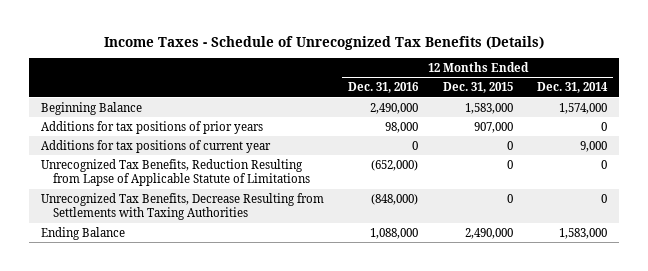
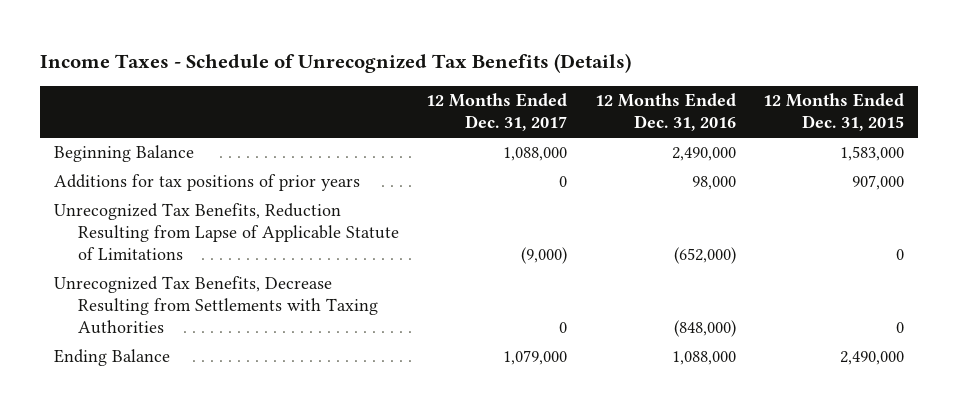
- | 12 Months Ended Dec. 31, 2016 | 12 Months Ended Dec. 31, 2015 | 12 Months Ended Dec. 31, 2014
+ | 12 Months Ended Dec. 31, 2017 | 12 Months Ended Dec. 31, 2016 | 12 Months Ended Dec. 31, 2015
- Additions for tax positions of current year | 0 | 0 | 9,000

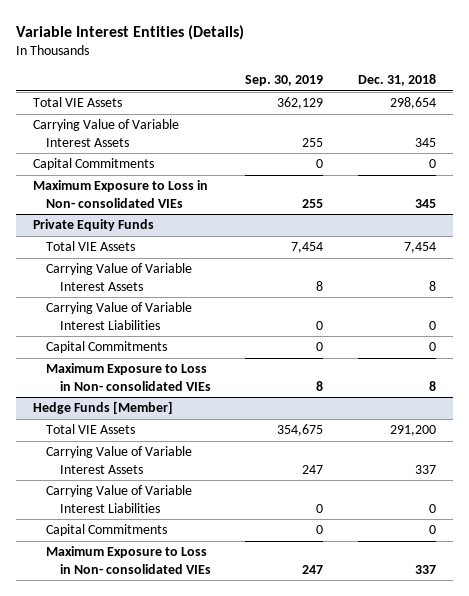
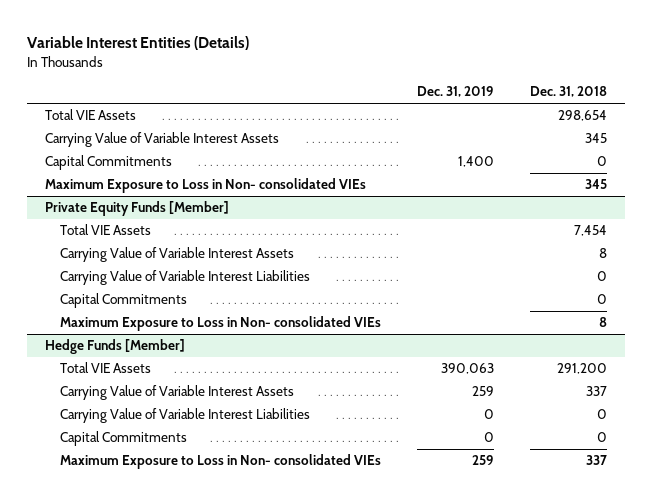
- | Sep. 30, 2019 | Dec. 31, 2018
+ | Dec. 31, 2019 | Dec. 31, 2018
- Private Equity Funds
+ Private Equity Funds [Member]

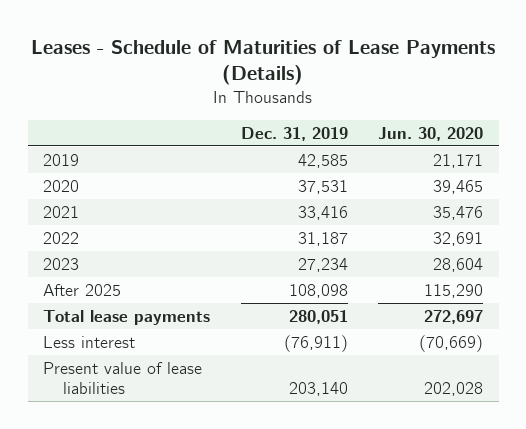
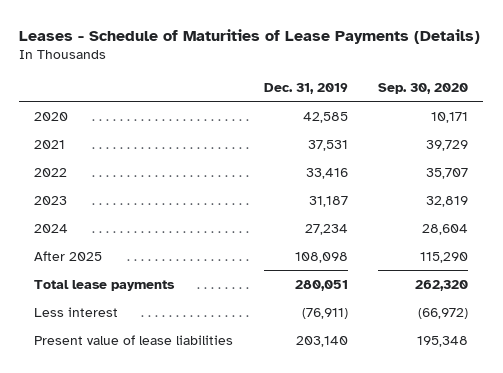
- | Dec. 31, 2019 | Jun. 30, 2020
+ | Dec. 31, 2019 | Sep. 30, 2020
- 2019 | 42,585 | 21,171
- 2020 | 37,531 | 39,465
- 2021 | 33,416 | 35,476
- 2022 | 31,187 | 32,691
- 2023 | 27,234 | 28,604
+ 2020 | 42,585 | 10,171
+ 2021 | 37,531 | 39,729
+ 2022 | 33,416 | 35,707
+ 2023 | 31,187 | 32,819
+ 2024 | 27,234 | 28,604

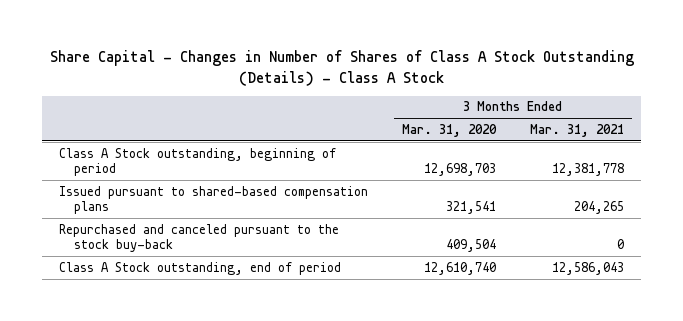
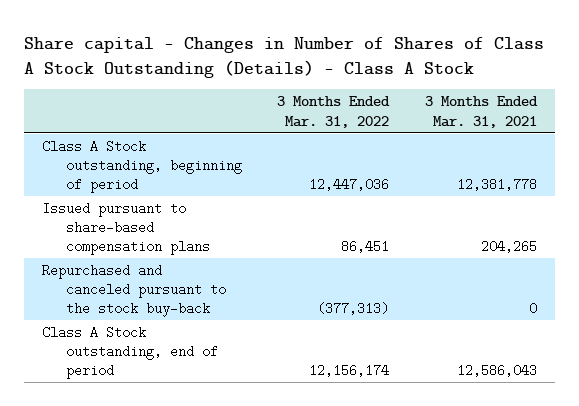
- Share Capital - Changes in Number of Shares of Class A Stock Outstanding (Details) - Class A Stock
+ Share capital - Changes in Number of Shares of Class A Stock Outstanding (Details) - Class A Stock
- | 3 Months Ended Mar. 31, 2020 | 3 Months Ended Mar. 31, 2021
+ | 3 Months Ended Mar. 31, 2022 | 3 Months Ended Mar. 31, 2021
- Issued pursuant to shared-based compensation plans | 321,541 | 204,265
+ Issued pursuant to share-based compensation plans | 86,451 | 204,265

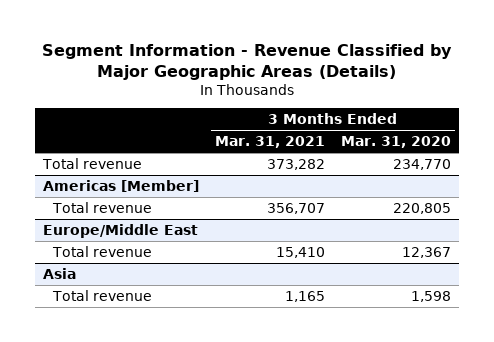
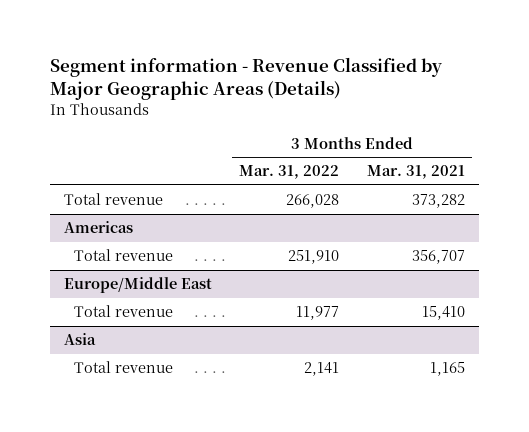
- Segment Information - Revenue Classified by Major Geographic Areas (Details)
+ Segment information - Revenue Classified by Major Geographic Areas (Details)
- | 3 Months Ended Mar. 31, 2021 | 3 Months Ended Mar. 31, 2020
+ | 3 Months Ended Mar. 31, 2022 | 3 Months Ended Mar. 31, 2021
- Americas [Member]
+ Americas

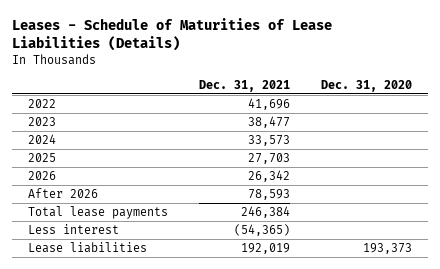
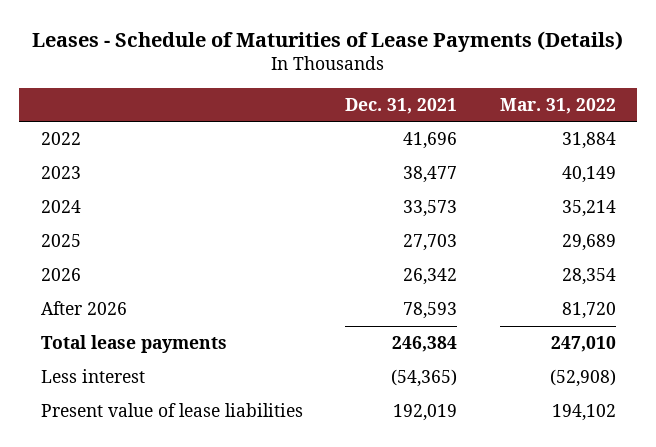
- Leases - Schedule of Maturities of Lease Liabilities (Details)
+ Leases - Schedule of Maturities of Lease Payments (Details)
- | Dec. 31, 2021 | Dec. 31, 2020
+ | Dec. 31, 2021 | Mar. 31, 2022
- Lease liabilities | 192,019 | 193,373
+ Present value of lease liabilities | 192,019 | 194,102

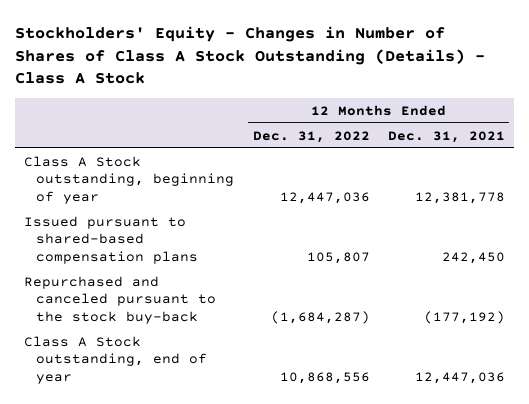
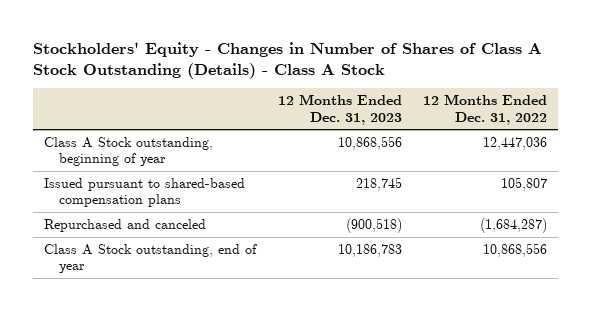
- | 12 Months Ended Dec. 31, 2022 | 12 Months Ended Dec. 31, 2021
+ | 12 Months Ended Dec. 31, 2023 | 12 Months Ended Dec. 31, 2022
- Repurchased and canceled pursuant to the stock buy-back | (1,684,287) | (177,192)
+ Repurchased and canceled | (900,518) | (1,684,287)

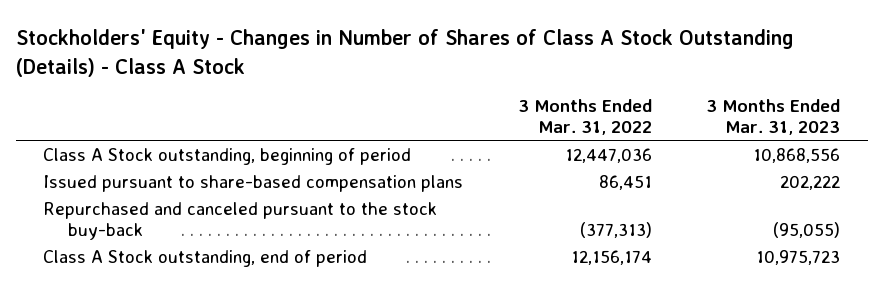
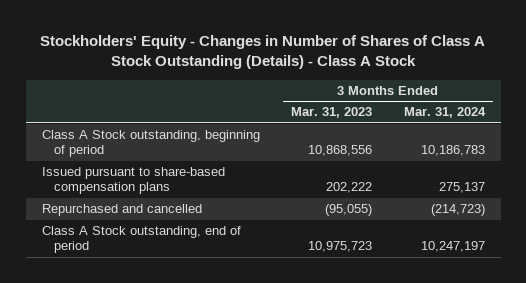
- | 3 Months Ended Mar. 31, 2022 | 3 Months Ended Mar. 31, 2023
+ | 3 Months Ended Mar. 31, 2023 | 3 Months Ended Mar. 31, 2024
- Repurchased and canceled pursuant to the stock buy-back | (377,313) | (95,055)
+ Repurchased and cancelled | (95,055) | (214,723)

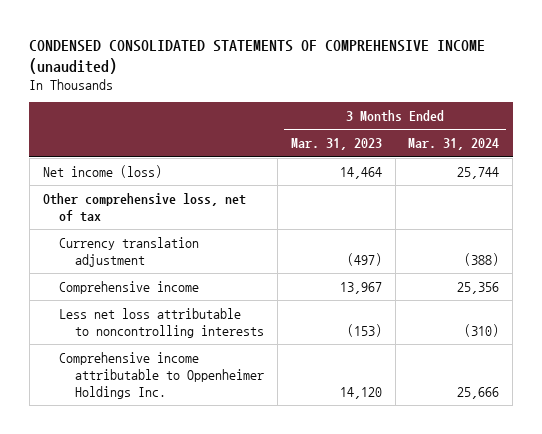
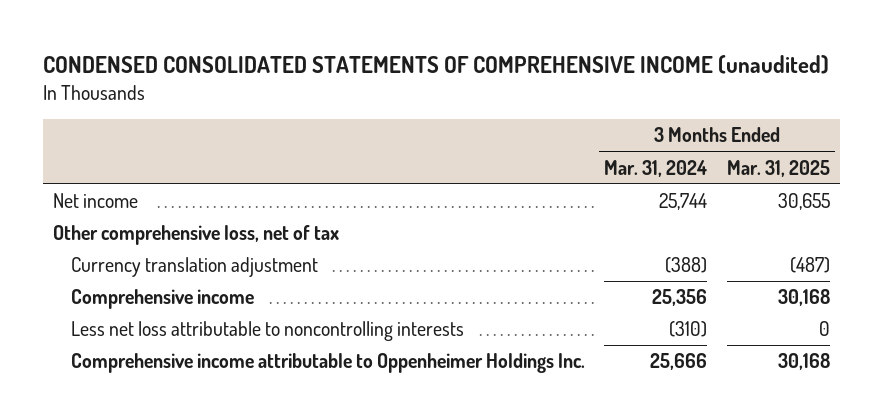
- | 3 Months Ended Mar. 31, 2023 | 3 Months Ended Mar. 31, 2024
+ | 3 Months Ended Mar. 31, 2024 | 3 Months Ended Mar. 31, 2025
- Net income (loss) | 14,464 | 25,744
+ Net income | 25,744 | 30,655

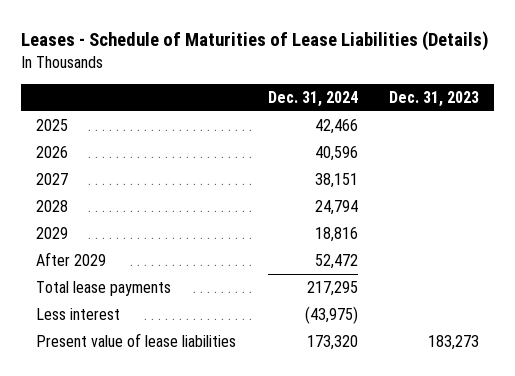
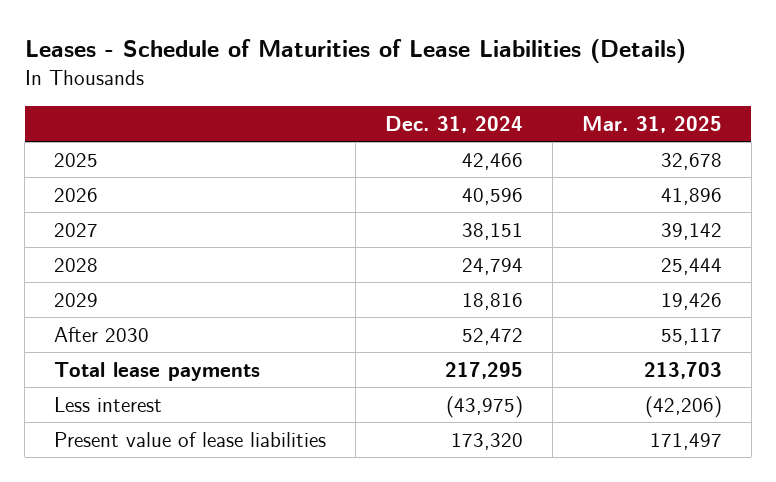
- | Dec. 31, 2024 | Dec. 31, 2023
+ | Dec. 31, 2024 | Mar. 31, 2025
- After 2029 | 52,472 |
+ After 2030 | 52,472 | 55,117

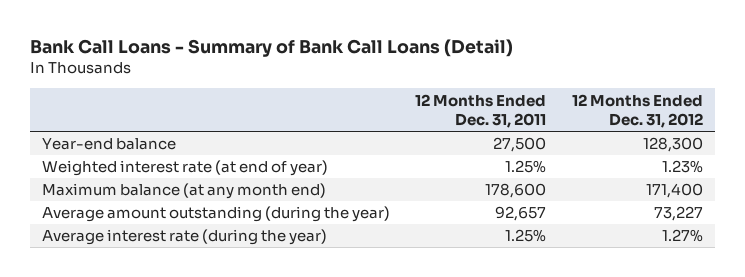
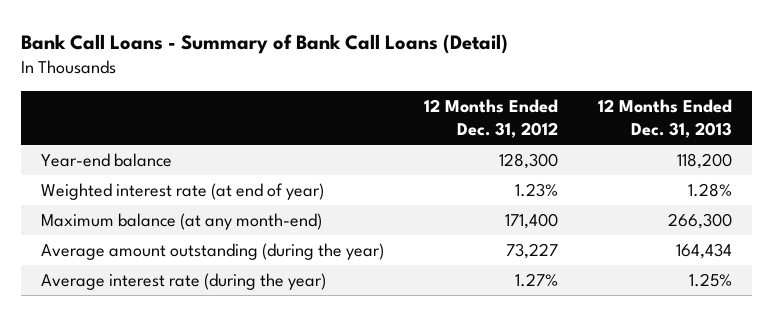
- | 12 Months Ended Dec. 31, 2011 | 12 Months Ended Dec. 31, 2012
+ | 12 Months Ended Dec. 31, 2012 | 12 Months Ended Dec. 31, 2013
- Maximum balance (at any month end) | 178,600 | 171,400
+ Maximum balance (at any month-end) | 171,400 | 266,300

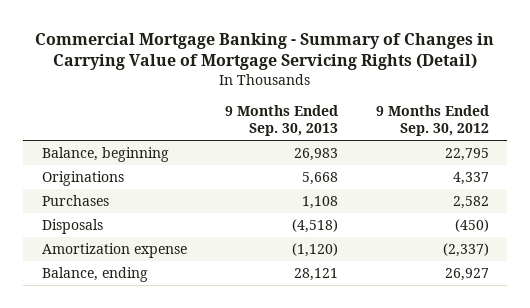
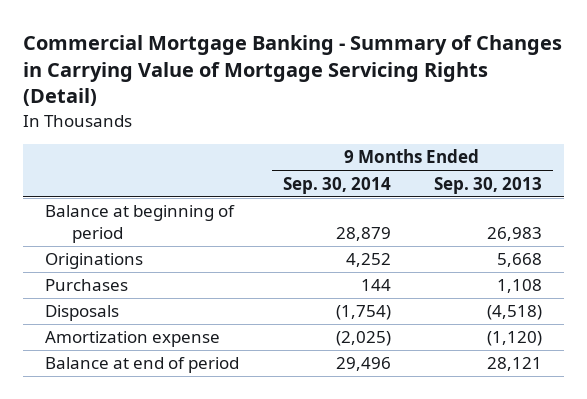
- | 9 Months Ended Sep. 30, 2013 | 9 Months Ended Sep. 30, 2012
+ | 9 Months Ended Sep. 30, 2014 | 9 Months Ended Sep. 30, 2013
- Balance, beginning | 26,983 | 22,795
+ Balance at beginning of period | 28,879 | 26,983
- Balance, ending | 28,121 | 26,927
+ Balance at end of period | 29,496 | 28,121

